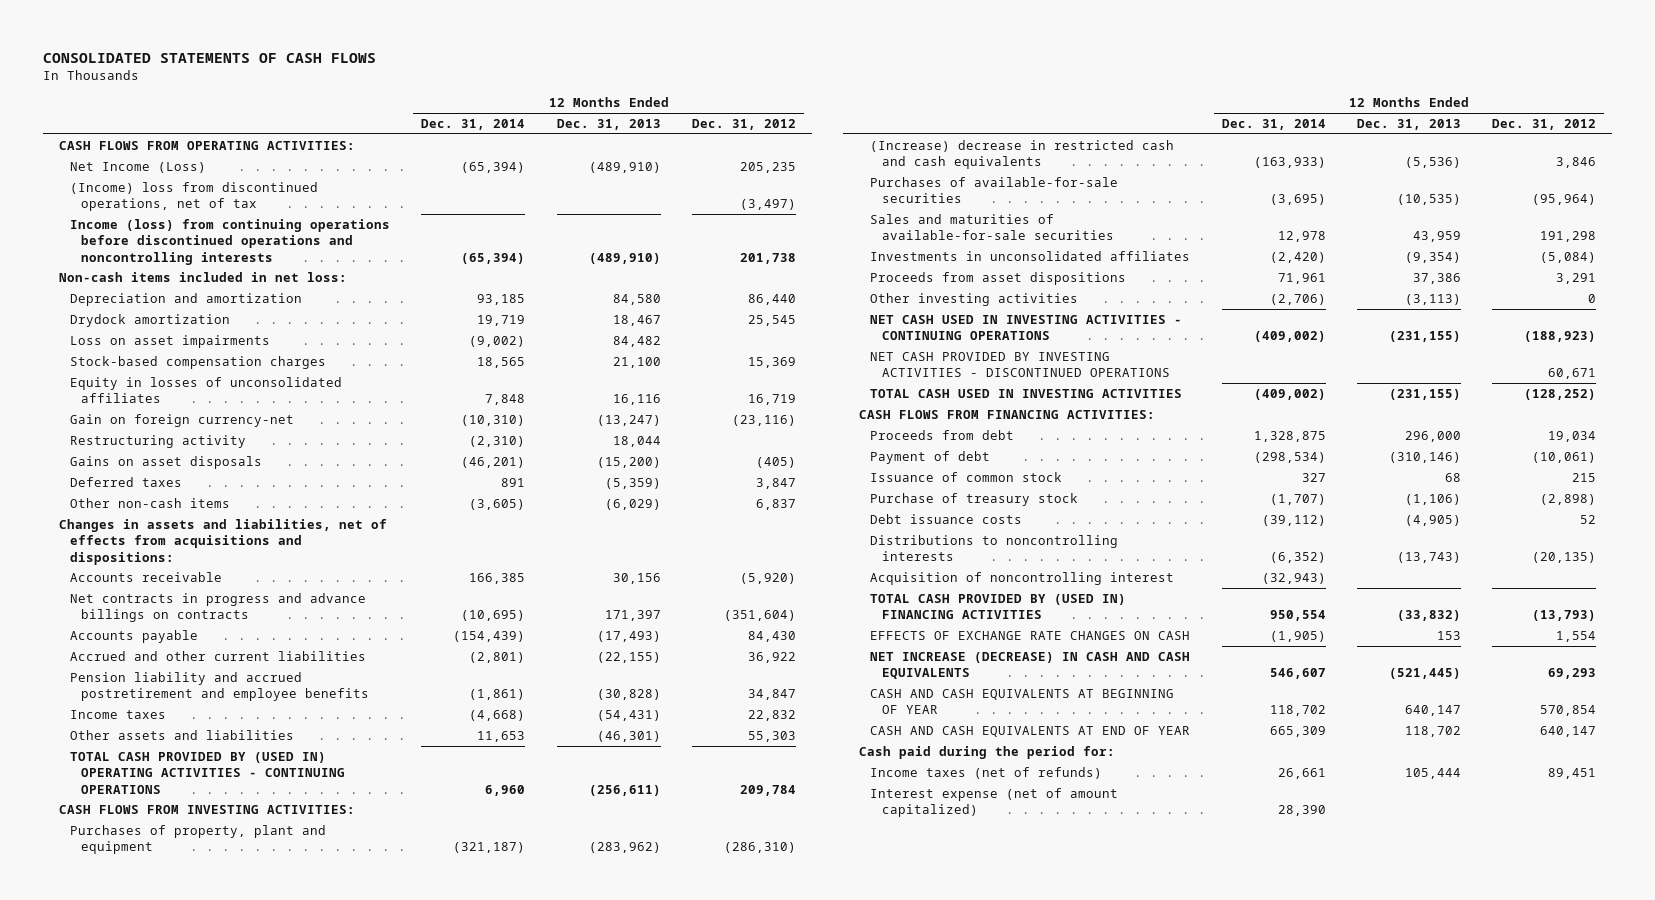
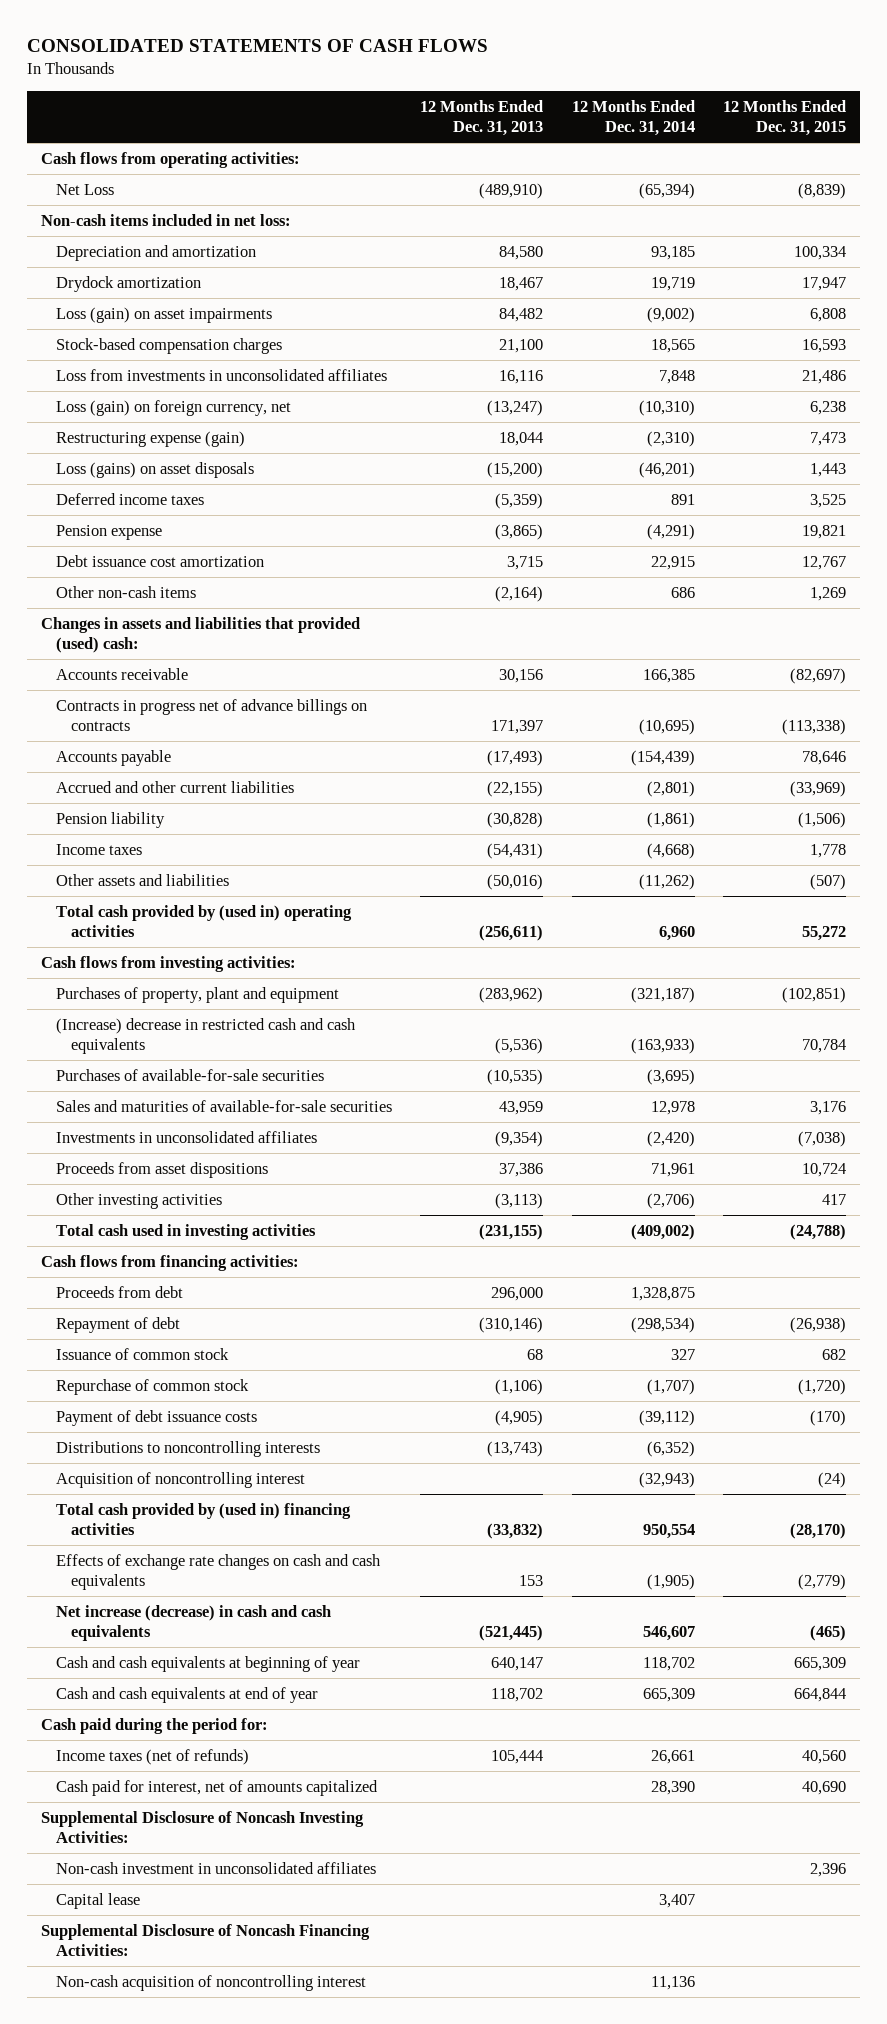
- | 12 Months Ended Dec. 31, 2014 | 12 Months Ended Dec. 31, 2013 | 12 Months Ended Dec. 31, 2012
+ | 12 Months Ended Dec. 31, 2013 | 12 Months Ended Dec. 31, 2014 | 12 Months Ended Dec. 31, 2015
- CASH FLOWS FROM OPERATING ACTIVITIES:
- Net Income (Loss) | (65,394) | (489,910) | 205,235
- (Income) loss from discontinued operations, net of tax | | | (3,497)
- Income (loss) from continuing operations before discontinued operations and noncontrolling interests | (65,394) | (489,910) | 201,738
+ Cash flows from operating activities:
+ Net Loss | (489,910) | (65,394) | (8,839)
- Loss on asset impairments | (9,002) | 84,482 |
+ Loss (gain) on asset impairments | 84,482 | (9,002) | 6,808
- Equity in losses of unconsolidated affiliates | 7,848 | 16,116 | 16,719
- Gain on foreign currency-net | (10,310) | (13,247) | (23,116)
- Restructuring activity | (2,310) | 18,044 |
- Gains on asset disposals | (46,201) | (15,200) | (405)
- Deferred taxes | 891 | (5,359) | 3,847
- Other non-cash items | (3,605) | (6,029) | 6,837
- Changes in assets and liabilities, net of effects from acquisitions and dispositions:
+ Loss from investments in unconsolidated affiliates | 16,116 | 7,848 | 21,486
+ Loss (gain) on foreign currency, net | (13,247) | (10,310) | 6,238
+ Restructuring expense (gain) | 18,044 | (2,310) | 7,473
+ Loss (gains) on asset disposals | (15,200) | (46,201) | 1,443
+ Deferred income taxes | (5,359) | 891 | 3,525
+ Pension expense | (3,865) | (4,291) | 19,821
+ Debt issuance cost amortization | 3,715 | 22,915 | 12,767
+ Other non-cash items | (2,164) | 686 | 1,269
+ Changes in assets and liabilities that provided (used) cash:
- Net contracts in progress and advance billings on contracts | (10,695) | 171,397 | (351,604)
+ Contracts in progress net of advance billings on contracts | 171,397 | (10,695) | (113,338)
- Pension liability and accrued postretirement and employee benefits | (1,861) | (30,828) | 34,847
+ Pension liability | (30,828) | (1,861) | (1,506)
- Other assets and liabilities | 11,653 | (46,301) | 55,303
- TOTAL CASH PROVIDED BY (USED IN) OPERATING ACTIVITIES - CONTINUING OPERATIONS | 6,960 | (256,611) | 209,784
- CASH FLOWS FROM INVESTING ACTIVITIES:
+ Other assets and liabilities | (50,016) | (11,262) | (507)
+ Total cash provided by (used in) operating activities | (256,611) | 6,960 | 55,272
+ Cash flows from investing activities:
- NET CASH USED IN INVESTING ACTIVITIES - CONTINUING OPERATIONS | (409,002) | (231,155) | (188,923)
- NET CASH PROVIDED BY INVESTING ACTIVITIES - DISCONTINUED OPERATIONS | | | 60,671
- TOTAL CASH USED IN INVESTING ACTIVITIES | (409,002) | (231,155) | (128,252)
- CASH FLOWS FROM FINANCING ACTIVITIES:
+ Total cash used in investing activities | (231,155) | (409,002) | (24,788)
+ Cash flows from financing activities:
- Payment of debt | (298,534) | (310,146) | (10,061)
+ Repayment of debt | (310,146) | (298,534) | (26,938)
- Purchase of treasury stock | (1,707) | (1,106) | (2,898)
- Debt issuance costs | (39,112) | (4,905) | 52
+ Repurchase of common stock | (1,106) | (1,707) | (1,720)
+ Payment of debt issuance costs | (4,905) | (39,112) | (170)
- TOTAL CASH PROVIDED BY (USED IN) FINANCING ACTIVITIES | 950,554 | (33,832) | (13,793)
- EFFECTS OF EXCHANGE RATE CHANGES ON CASH | (1,905) | 153 | 1,554
- NET INCREASE (DECREASE) IN CASH AND CASH EQUIVALENTS | 546,607 | (521,445) | 69,293
- CASH AND CASH EQUIVALENTS AT BEGINNING OF YEAR | 118,702 | 640,147 | 570,854
- CASH AND CASH EQUIVALENTS AT END OF YEAR | 665,309 | 118,702 | 640,147
+ Total cash provided by (used in) financing activities | (33,832) | 950,554 | (28,170)
+ Effects of exchange rate changes on cash and cash equivalents | 153 | (1,905) | (2,779)
+ Net increase (decrease) in cash and cash equivalents | (521,445) | 546,607 | (465)
+ Cash and cash equivalents at beginning of year | 640,147 | 118,702 | 665,309
+ Cash and cash equivalents at end of year | 118,702 | 665,309 | 664,844
- Interest expense (net of amount capitalized) | 28,390 | |
+ Cash paid for interest, net of amounts capitalized | | 28,390 | 40,690
+ Supplemental Disclosure of Noncash Investing Activities:
+ Non-cash investment in unconsolidated affiliates | | | 2,396
+ Capital lease | | 3,407 |
+ Supplemental Disclosure of Noncash Financing Activities:
+ Non-cash acquisition of noncontrolling interest | | 11,136 |

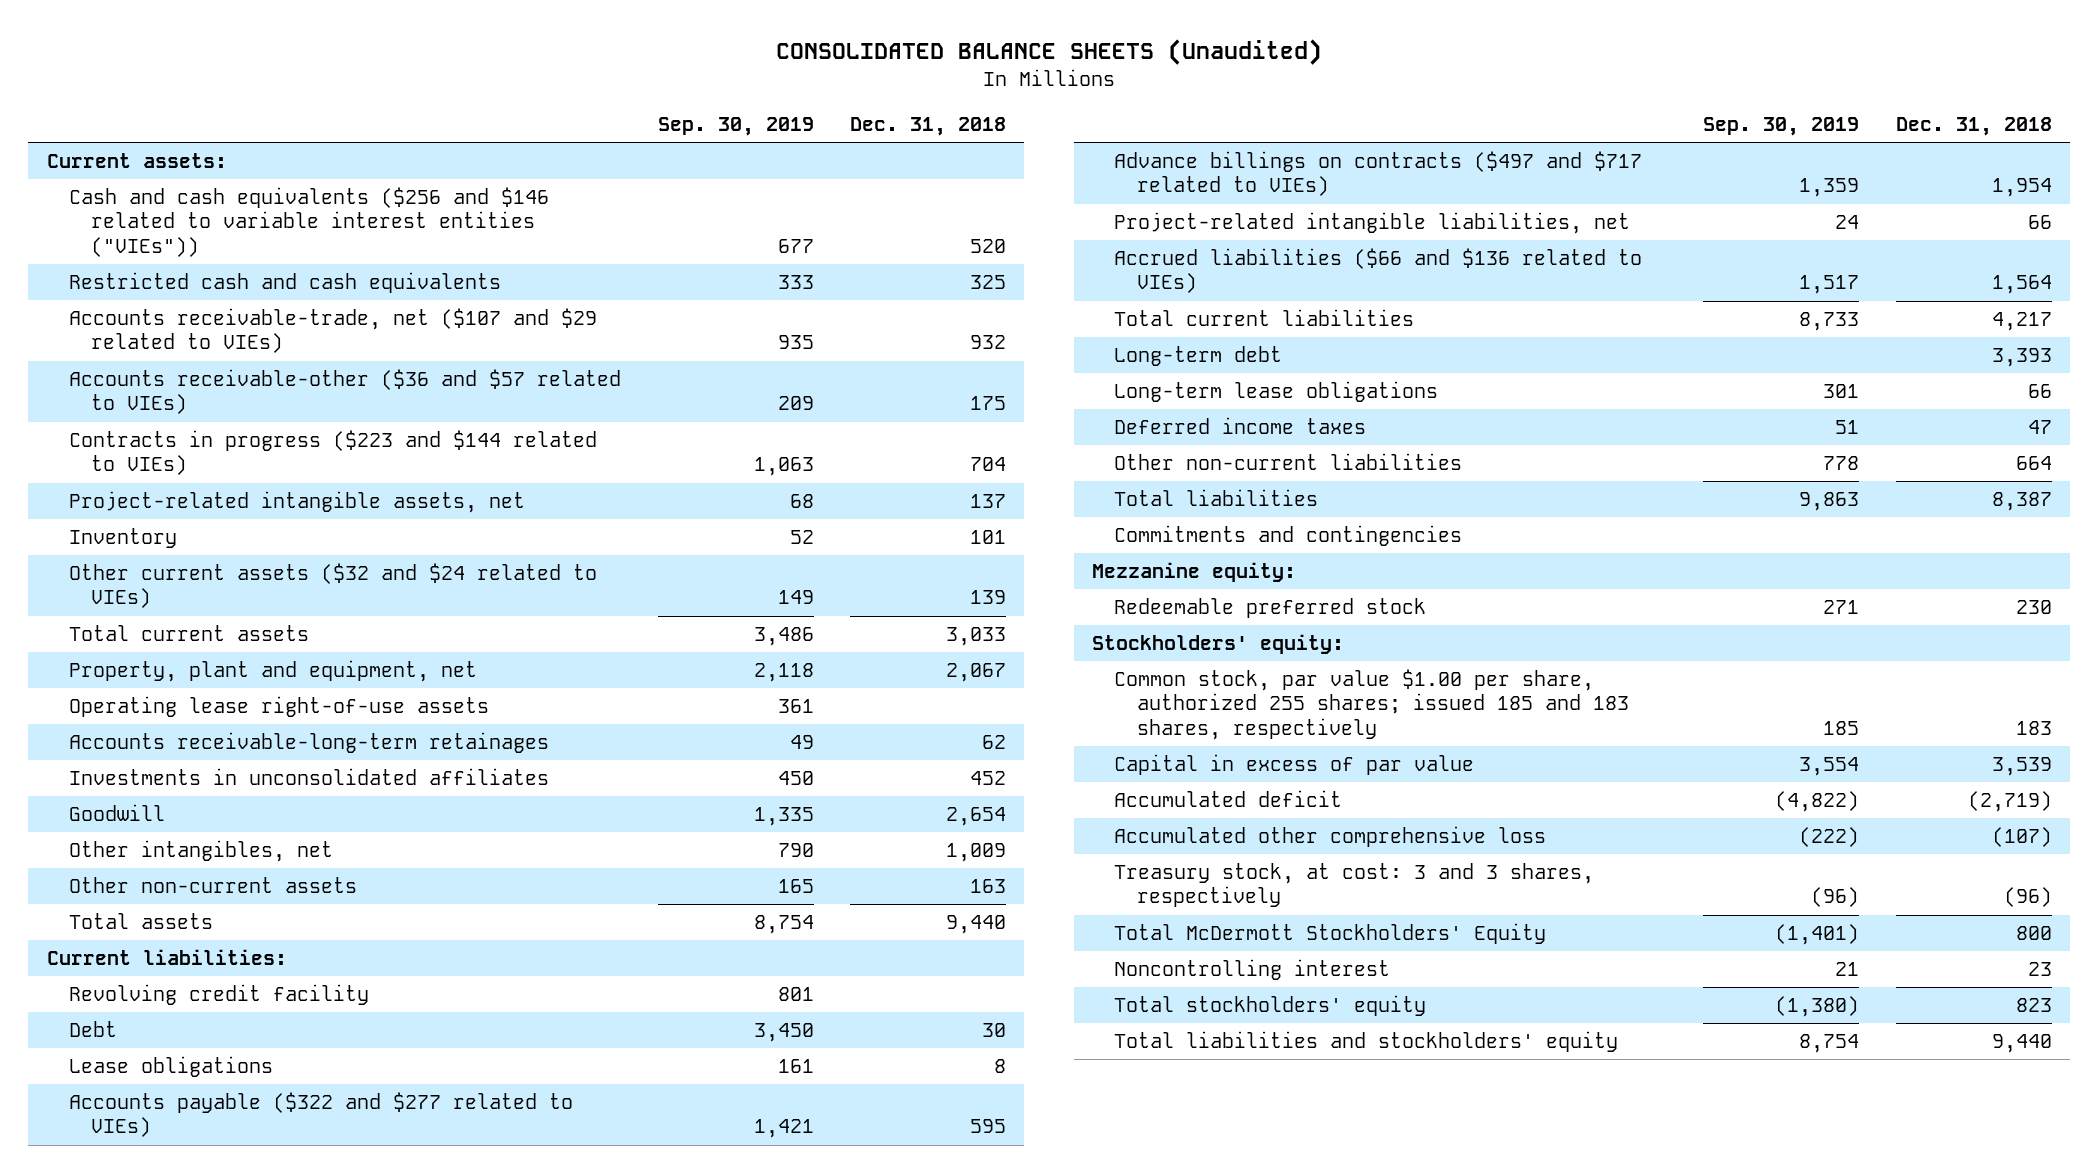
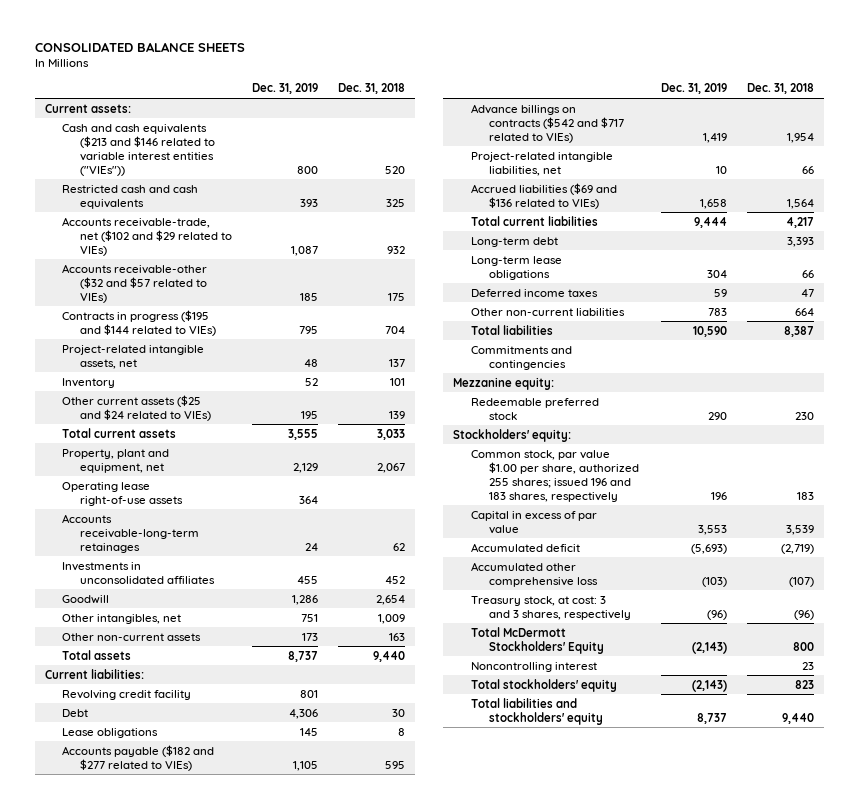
- CONSOLIDATED BALANCE SHEETS (Unaudited)
+ CONSOLIDATED BALANCE SHEETS
- | Sep. 30, 2019 | Dec. 31, 2018
+ | Dec. 31, 2019 | Dec. 31, 2018
- Cash and cash equivalents ($256 and $146 related to variable interest entities ("VIEs")) | 677 | 520
+ Cash and cash equivalents ($213 and $146 related to variable interest entities ("VIEs")) | 800 | 520
- Accounts receivable-trade, net ($107 and $29 related to VIEs) | 935 | 932
- Accounts receivable-other ($36 and $57 related to VIEs) | 209 | 175
- Contracts in progress ($223 and $144 related to VIEs) | 1,063 | 704
+ Accounts receivable-trade, net ($102 and $29 related to VIEs) | 1,087 | 932
+ Accounts receivable-other ($32 and $57 related to VIEs) | 185 | 175
+ Contracts in progress ($195 and $144 related to VIEs) | 795 | 704
- Other current assets ($32 and $24 related to VIEs) | 149 | 139
+ Other current assets ($25 and $24 related to VIEs) | 195 | 139
- Accounts payable ($322 and $277 related to VIEs) | 1,421 | 595
- Advance billings on contracts ($497 and $717 related to VIEs) | 1,359 | 1,954
+ Accounts payable ($182 and $277 related to VIEs) | 1,105 | 595
+ Advance billings on contracts ($542 and $717 related to VIEs) | 1,419 | 1,954
- Accrued liabilities ($66 and $136 related to VIEs) | 1,517 | 1,564
+ Accrued liabilities ($69 and $136 related to VIEs) | 1,658 | 1,564
- Common stock, par value $1.00 per share, authorized 255 shares; issued 185 and 183 shares, respectively | 185 | 183
+ Common stock, par value $1.00 per share, authorized 255 shares; issued 196 and 183 shares, respectively | 196 | 183

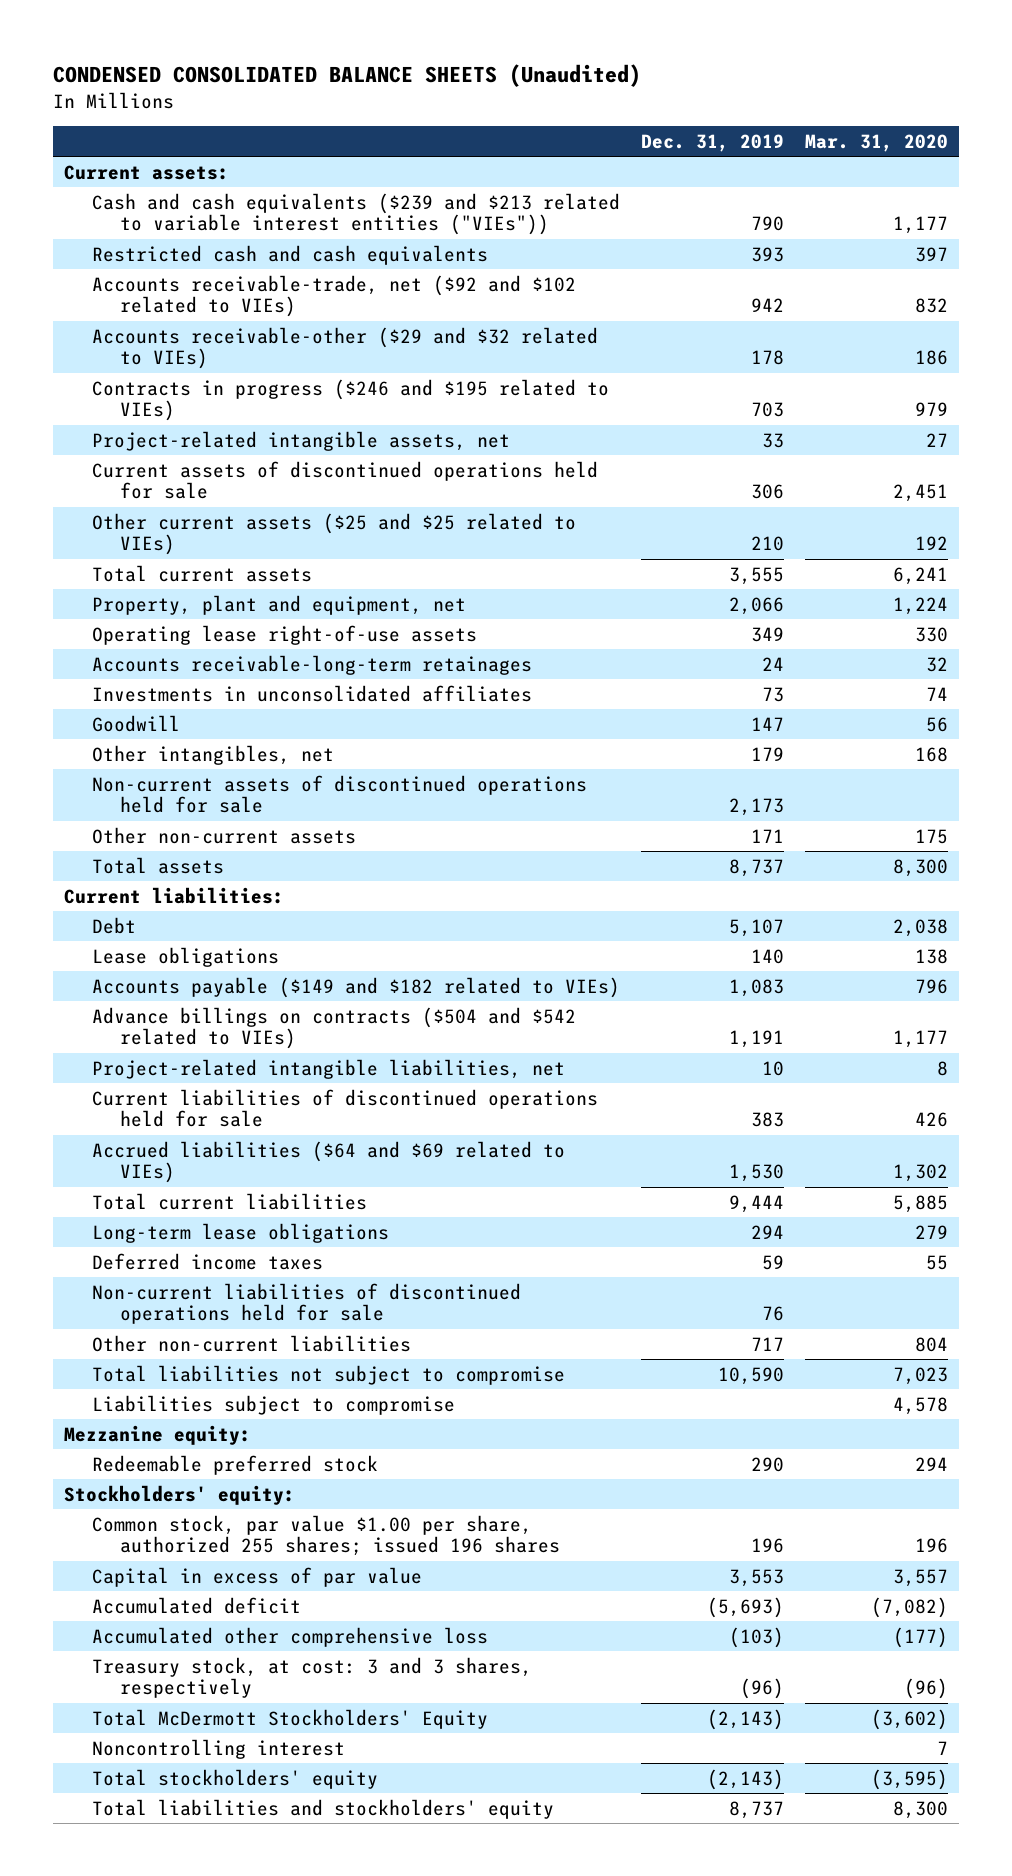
- CONSOLIDATED BALANCE SHEETS
+ CONDENSED CONSOLIDATED BALANCE SHEETS (Unaudited)
- | Dec. 31, 2019 | Dec. 31, 2018
+ | Dec. 31, 2019 | Mar. 31, 2020
- Cash and cash equivalents ($213 and $146 related to variable interest entities ("VIEs")) | 800 | 520
+ Cash and cash equivalents ($239 and $213 related to variable interest entities ("VIEs")) | 790 | 1,177
- Accounts receivable-trade, net ($102 and $29 related to VIEs) | 1,087 | 932
- Accounts receivable-other ($32 and $57 related to VIEs) | 185 | 175
- Contracts in progress ($195 and $144 related to VIEs) | 795 | 704
- Project-related intangible assets, net | 48 | 137
- Inventory | 52 | 101
- Other current assets ($25 and $24 related to VIEs) | 195 | 139
+ Accounts receivable-trade, net ($92 and $102 related to VIEs) | 942 | 832
+ Accounts receivable-other ($29 and $32 related to VIEs) | 178 | 186
+ Contracts in progress ($246 and $195 related to VIEs) | 703 | 979
+ Project-related intangible assets, net | 33 | 27
+ Current assets of discontinued operations held for sale | 306 | 2,451
+ Other current assets ($25 and $25 related to VIEs) | 210 | 192
- Property, plant and equipment, net | 2,129 | 2,067
- Operating lease right-of-use assets | 364 |
+ Property, plant and equipment, net | 2,066 | 1,224
+ Operating lease right-of-use assets | 349 | 330
- Investments in unconsolidated affiliates | 455 | 452
- Goodwill | 1,286 | 2,654
- Other intangibles, net | 751 | 1,009
- Other non-current assets | 173 | 163
+ Investments in unconsolidated affiliates | 73 | 74
+ Goodwill | 147 | 56
+ Other intangibles, net | 179 | 168
+ Non-current assets of discontinued operations held for sale | 2,173 |
+ Other non-current assets | 171 | 175
- Revolving credit facility | 801 |
- Debt | 4,306 | 30
- Lease obligations | 145 | 8
- Accounts payable ($182 and $277 related to VIEs) | 1,105 | 595
- Advance billings on contracts ($542 and $717 related to VIEs) | 1,419 | 1,954
+ Debt | 5,107 | 2,038
+ Lease obligations | 140 | 138
+ Accounts payable ($149 and $182 related to VIEs) | 1,083 | 796
+ Advance billings on contracts ($504 and $542 related to VIEs) | 1,191 | 1,177
- Accrued liabilities ($69 and $136 related to VIEs) | 1,658 | 1,564
+ Current liabilities of discontinued operations held for sale | 383 | 426
+ Accrued liabilities ($64 and $69 related to VIEs) | 1,530 | 1,302
- Long-term debt | | 3,393
- Long-term lease obligations | 304 | 66
+ Long-term lease obligations | 294 | 279
- Other non-current liabilities | 783 | 664
- Total liabilities | 10,590 | 8,387
- Commitments and contingencies
+ Non-current liabilities of discontinued operations held for sale | 76 |
+ Other non-current liabilities | 717 | 804
+ Total liabilities not subject to compromise | 10,590 | 7,023
+ Liabilities subject to compromise | | 4,578
- Common stock, par value $1.00 per share, authorized 255 shares; issued 196 and 183 shares, respectively | 196 | 183
+ Common stock, par value $1.00 per share, authorized 255 shares; issued 196 shares | 196 | 196

